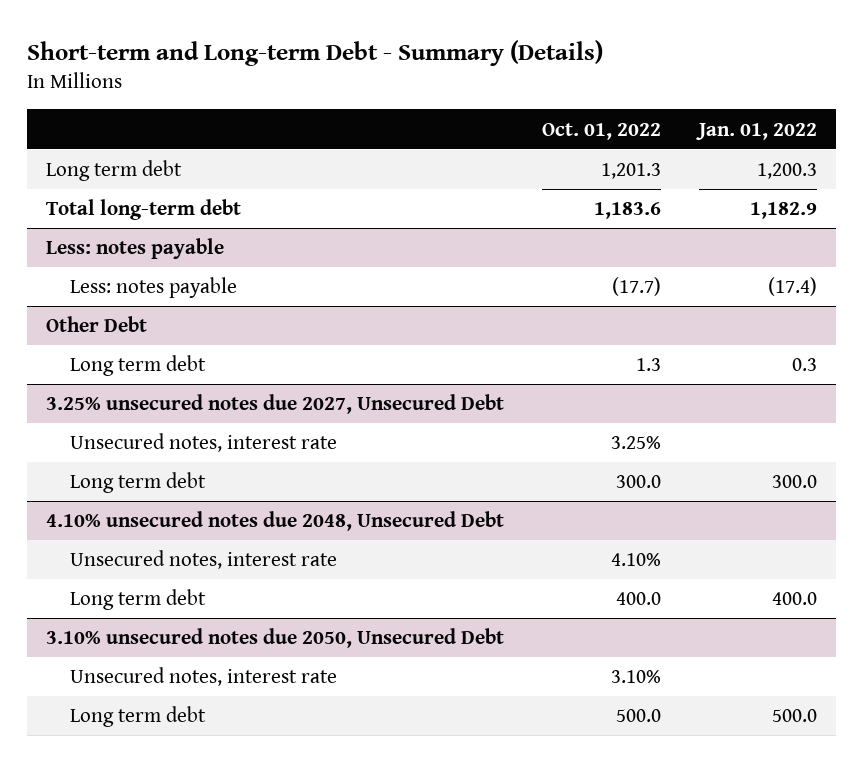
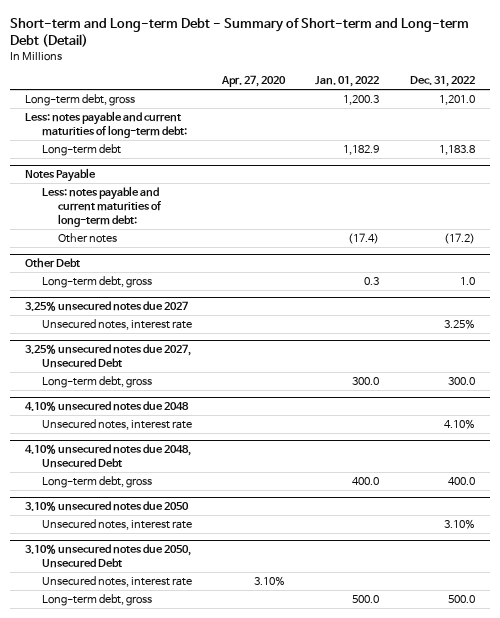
- Short-term and Long-term Debt - Summary (Details)
+ Short-term and Long-term Debt - Summary of Short-term and Long-term Debt (Detail)
- | Oct. 01, 2022 | Jan. 01, 2022
+ | Apr. 27, 2020 | Jan. 01, 2022 | Dec. 31, 2022
- Long term debt | 1,201.3 | 1,200.3
- Total long-term debt | 1,183.6 | 1,182.9
- Less: notes payable
- Less: notes payable | (17.7) | (17.4)
+ Long-term debt, gross | | 1,200.3 | 1,201.0
+ Less: notes payable and current maturities of long-term debt:
+ Long-term debt | | 1,182.9 | 1,183.8
+ Notes Payable
+ Less: notes payable and current maturities of long-term debt:
+ Other notes | | (17.4) | (17.2)
@ Other Debt
- Long term debt | 1.3 | 0.3
+ Long-term debt, gross | | 0.3 | 1.0
+ 3.25% unsecured notes due 2027
+ Unsecured notes, interest rate | | | 3.25%
@ 3.25% unsecured notes due 2027, Unsecured Debt
+ Long-term debt, gross | | 300.0 | 300.0
+ 4.10% unsecured notes due 2048
@ 3.25% unsecured notes due 2027, Unsecured Debt
- Long term debt | 300.0 | 300.0
@ 4.10% unsecured notes due 2048, Unsecured Debt
+ Long-term debt, gross | | 400.0 | 400.0
+ 3.10% unsecured notes due 2050
@ 4.10% unsecured notes due 2048, Unsecured Debt
- Long term debt | 400.0 | 400.0
@ 3.10% unsecured notes due 2050, Unsecured Debt
- Long term debt | 500.0 | 500.0
+ Long-term debt, gross | | 500.0 | 500.0

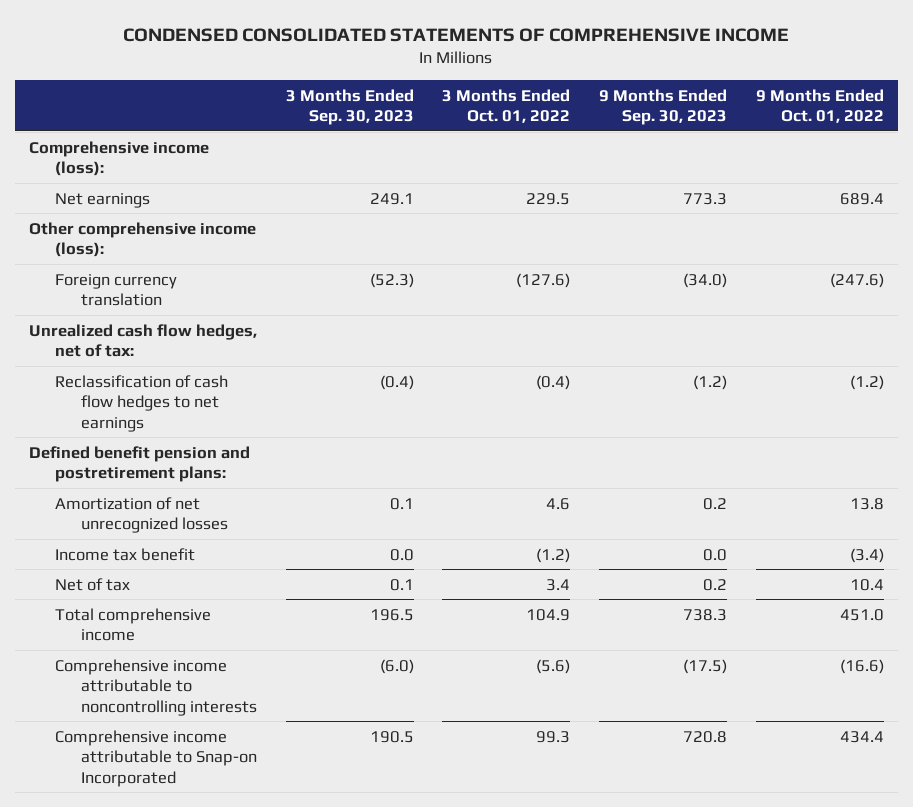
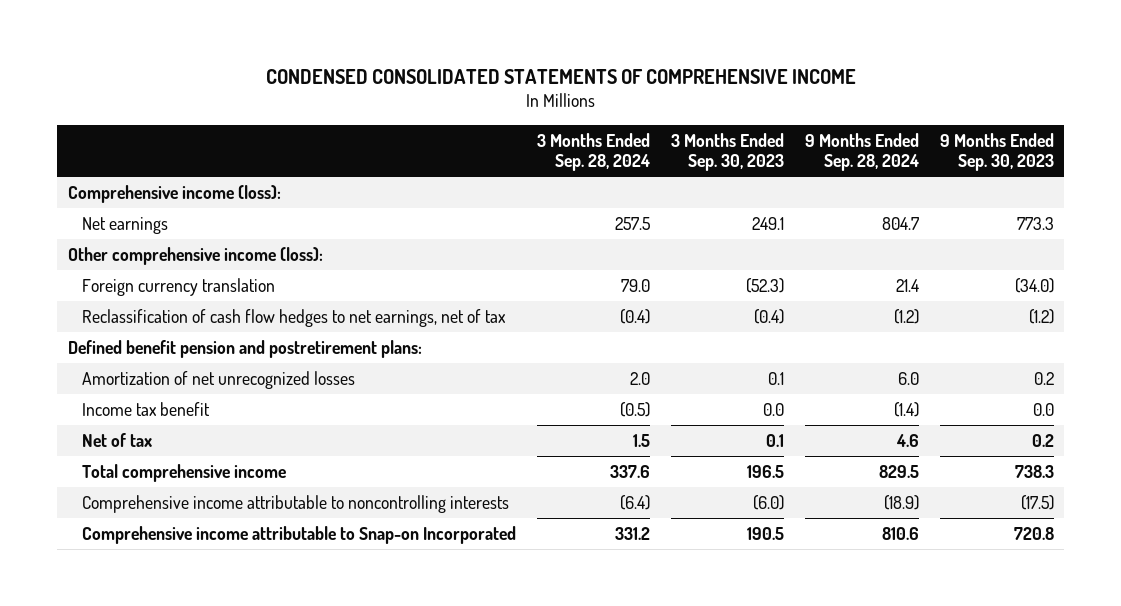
- | 3 Months Ended Sep. 30, 2023 | 3 Months Ended Oct. 01, 2022 | 9 Months Ended Sep. 30, 2023 | 9 Months Ended Oct. 01, 2022
+ | 3 Months Ended Sep. 28, 2024 | 3 Months Ended Sep. 30, 2023 | 9 Months Ended Sep. 28, 2024 | 9 Months Ended Sep. 30, 2023
- Unrealized cash flow hedges, net of tax:
- Reclassification of cash flow hedges to net earnings | (0.4) | (0.4) | (1.2) | (1.2)
+ Reclassification of cash flow hedges to net earnings, net of tax | (0.4) | (0.4) | (1.2) | (1.2)

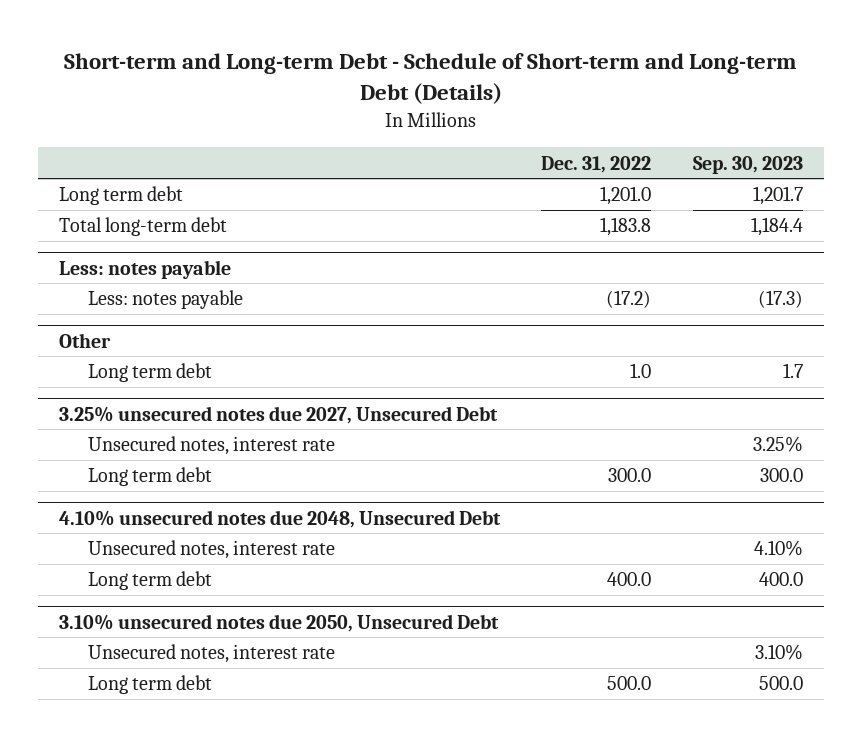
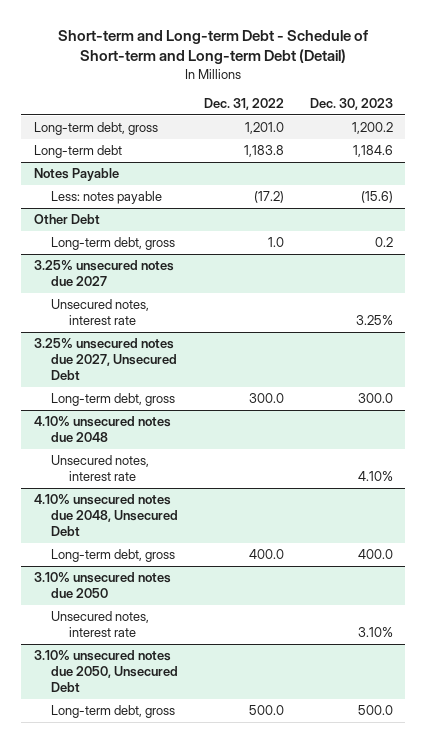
- Short-term and Long-term Debt - Schedule of Short-term and Long-term Debt (Details)
+ Short-term and Long-term Debt - Schedule of Short-term and Long-term Debt (Detail)
- | Dec. 31, 2022 | Sep. 30, 2023
+ | Dec. 31, 2022 | Dec. 30, 2023
- Long term debt | 1,201.0 | 1,201.7
- Total long-term debt | 1,183.8 | 1,184.4
- Less: notes payable
+ Long-term debt, gross | 1,201.0 | 1,200.2
+ Long-term debt | 1,183.8 | 1,184.6
+ Notes Payable
- Other
- Long term debt | 1.0 | 1.7
+ Other Debt
+ Long-term debt, gross | 1.0 | 0.2
+ 3.25% unsecured notes due 2027
+ Unsecured notes, interest rate | | 3.25%
@ 3.25% unsecured notes due 2027, Unsecured Debt
+ Long-term debt, gross | 300.0 | 300.0
+ 4.10% unsecured notes due 2048
@ 3.25% unsecured notes due 2027, Unsecured Debt
- Long term debt | 300.0 | 300.0
@ 4.10% unsecured notes due 2048, Unsecured Debt
+ Long-term debt, gross | 400.0 | 400.0
+ 3.10% unsecured notes due 2050
@ 4.10% unsecured notes due 2048, Unsecured Debt
- Long term debt | 400.0 | 400.0
@ 3.10% unsecured notes due 2050, Unsecured Debt
- Unsecured notes, interest rate | | 3.10%
- Long term debt | 500.0 | 500.0
+ Long-term debt, gross | 500.0 | 500.0

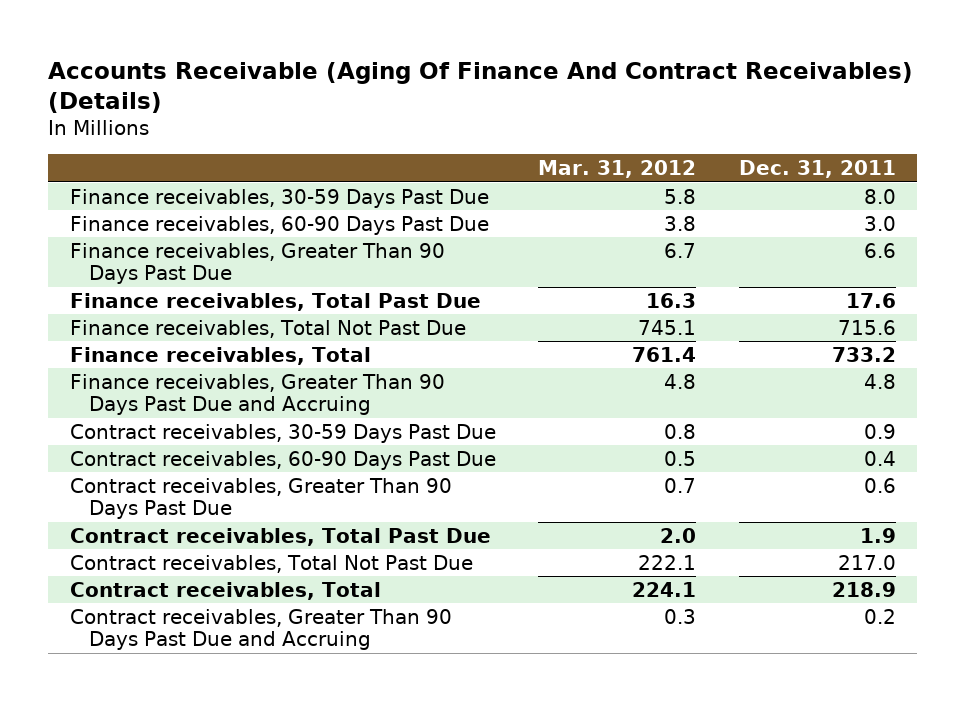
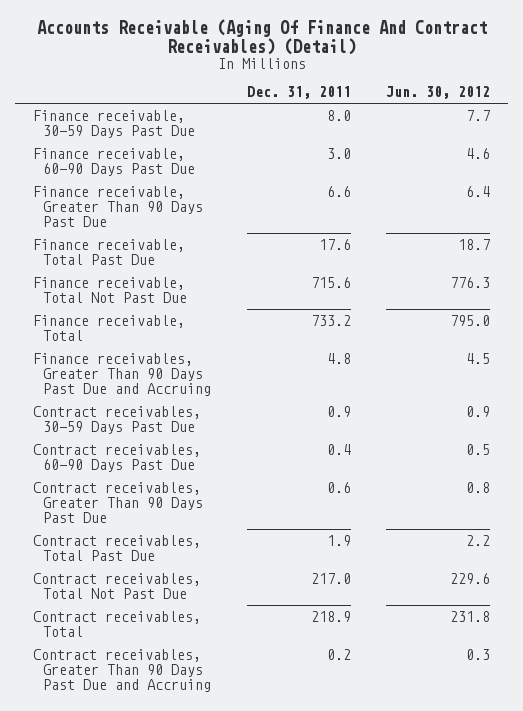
- Accounts Receivable (Aging Of Finance And Contract Receivables) (Details)
+ Accounts Receivable (Aging Of Finance And Contract Receivables) (Detail)
- | Mar. 31, 2012 | Dec. 31, 2011
+ | Dec. 31, 2011 | Jun. 30, 2012
- Finance receivables, 30-59 Days Past Due | 5.8 | 8.0
- Finance receivables, 60-90 Days Past Due | 3.8 | 3.0
- Finance receivables, Greater Than 90 Days Past Due | 6.7 | 6.6
- Finance receivables, Total Past Due | 16.3 | 17.6
- Finance receivables, Total Not Past Due | 745.1 | 715.6
- Finance receivables, Total | 761.4 | 733.2
+ Finance receivable, 30-59 Days Past Due | 8.0 | 7.7
+ Finance receivable, 60-90 Days Past Due | 3.0 | 4.6
+ Finance receivable, Greater Than 90 Days Past Due | 6.6 | 6.4
+ Finance receivable, Total Past Due | 17.6 | 18.7
+ Finance receivable, Total Not Past Due | 715.6 | 776.3
+ Finance receivable, Total | 733.2 | 795.0

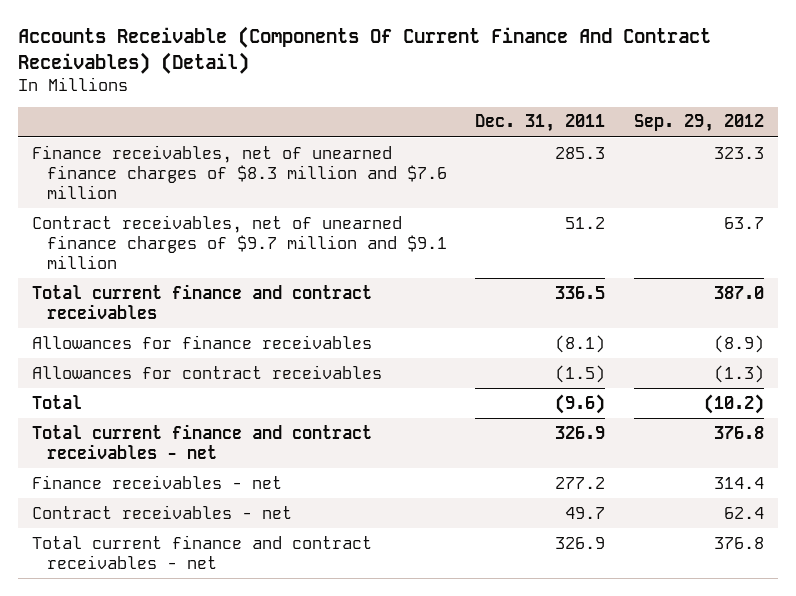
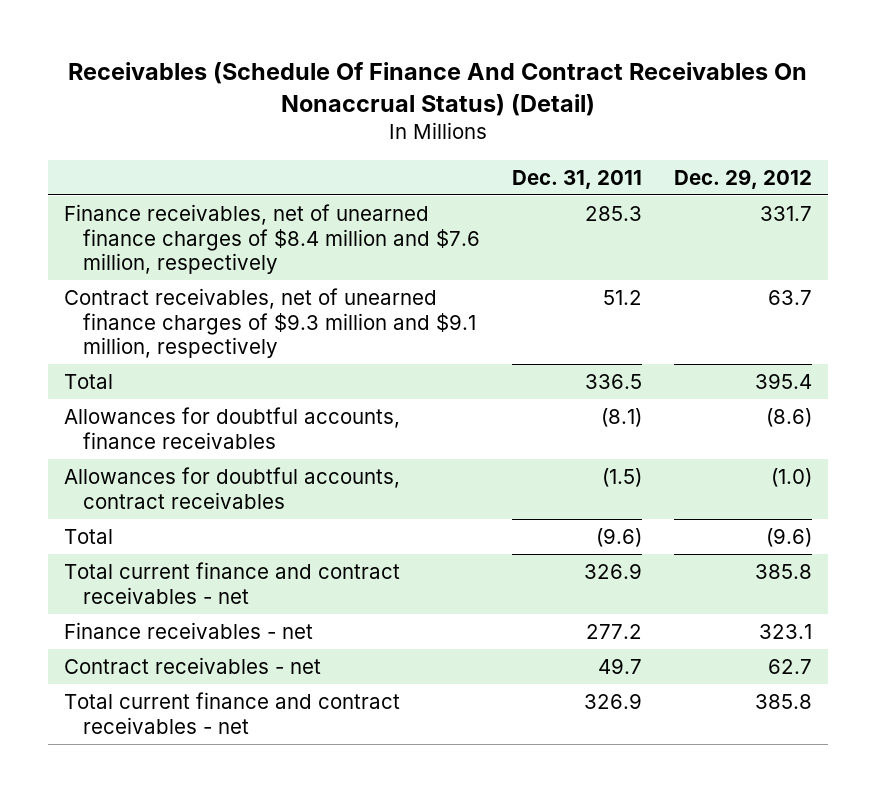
- Accounts Receivable (Components Of Current Finance And Contract Receivables) (Detail)
+ Receivables (Schedule Of Finance And Contract Receivables On Nonaccrual Status) (Detail)
- | Dec. 31, 2011 | Sep. 29, 2012
+ | Dec. 31, 2011 | Dec. 29, 2012
- Finance receivables, net of unearned finance charges of $8.3 million and $7.6 million | 285.3 | 323.3
- Contract receivables, net of unearned finance charges of $9.7 million and $9.1 million | 51.2 | 63.7
- Total current finance and contract receivables | 336.5 | 387.0
- Allowances for finance receivables | (8.1) | (8.9)
- Allowances for contract receivables | (1.5) | (1.3)
+ Finance receivables, net of unearned finance charges of $8.4 million and $7.6 million, respectively | 285.3 | 331.7
+ Contract receivables, net of unearned finance charges of $9.3 million and $9.1 million, respectively | 51.2 | 63.7
+ Total | 336.5 | 395.4
+ Allowances for doubtful accounts, finance receivables | (8.1) | (8.6)
+ Allowances for doubtful accounts, contract receivables | (1.5) | (1.0)

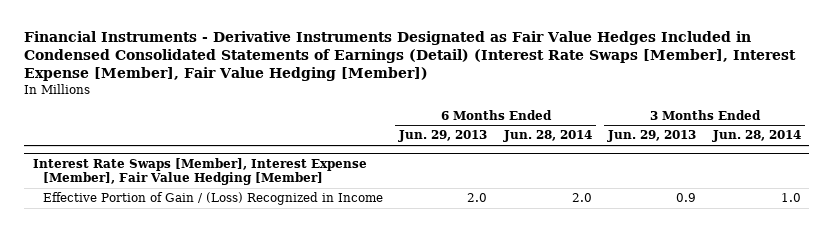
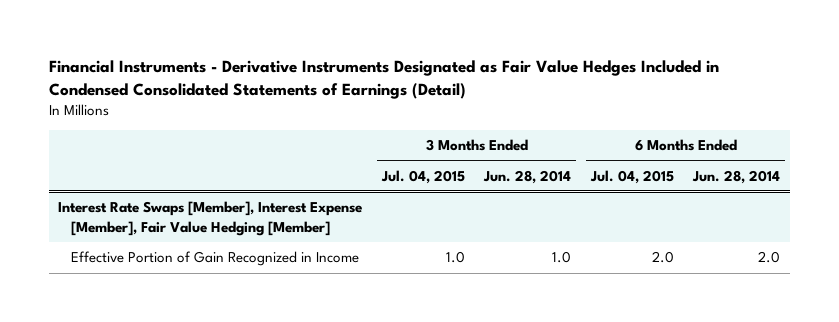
- Financial Instruments - Derivative Instruments Designated as Fair Value Hedges Included in Condensed Consolidated Statements of Earnings (Detail) (Interest Rate Swaps [Member], Interest Expense [Member], Fair Value Hedging [Member])
+ Financial Instruments - Derivative Instruments Designated as Fair Value Hedges Included in Condensed Consolidated Statements of Earnings (Detail)
- | 6 Months Ended Jun. 29, 2013 | 6 Months Ended Jun. 28, 2014 | 3 Months Ended Jun. 29, 2013 | 3 Months Ended Jun. 28, 2014
+ | 3 Months Ended Jul. 04, 2015 | 3 Months Ended Jun. 28, 2014 | 6 Months Ended Jul. 04, 2015 | 6 Months Ended Jun. 28, 2014
@ Interest Rate Swaps [Member], Interest Expense [Member], Fair Value Hedging [Member]
- Effective Portion of Gain / (Loss) Recognized in Income | 2.0 | 2.0 | 0.9 | 1.0
+ Effective Portion of Gain Recognized in Income | 1.0 | 1.0 | 2.0 | 2.0

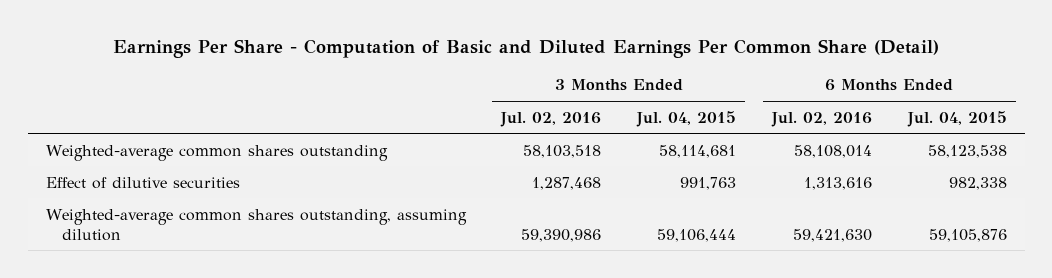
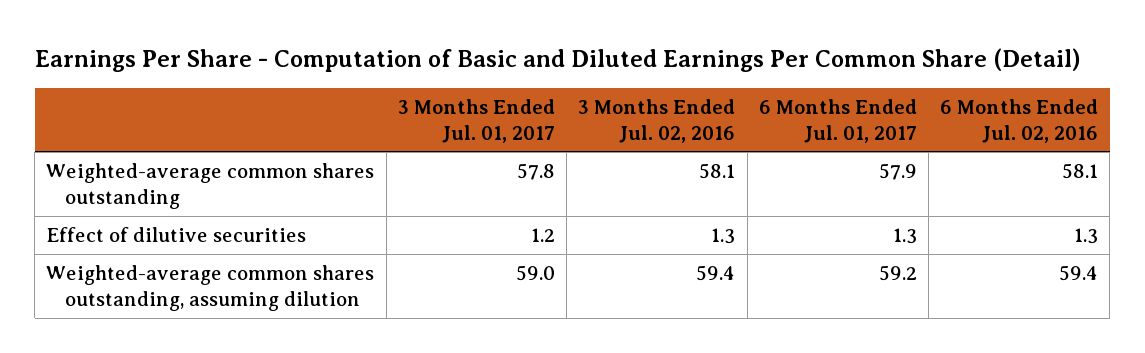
- | 3 Months Ended Jul. 02, 2016 | 3 Months Ended Jul. 04, 2015 | 6 Months Ended Jul. 02, 2016 | 6 Months Ended Jul. 04, 2015
+ | 3 Months Ended Jul. 01, 2017 | 3 Months Ended Jul. 02, 2016 | 6 Months Ended Jul. 01, 2017 | 6 Months Ended Jul. 02, 2016
- Weighted-average common shares outstanding | 58,103,518 | 58,114,681 | 58,108,014 | 58,123,538
- Effect of dilutive securities | 1,287,468 | 991,763 | 1,313,616 | 982,338
- Weighted-average common shares outstanding, assuming dilution | 59,390,986 | 59,106,444 | 59,421,630 | 59,105,876
+ Weighted-average common shares outstanding | 57.8 | 58.1 | 57.9 | 58.1
+ Effect of dilutive securities | 1.2 | 1.3 | 1.3 | 1.3
+ Weighted-average common shares outstanding, assuming dilution | 59.0 | 59.4 | 59.2 | 59.4

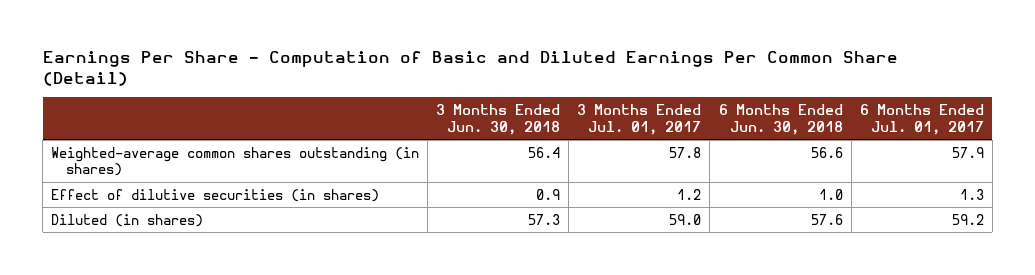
- | 3 Months Ended Jul. 01, 2017 | 3 Months Ended Jul. 02, 2016 | 6 Months Ended Jul. 01, 2017 | 6 Months Ended Jul. 02, 2016
+ | 3 Months Ended Jun. 30, 2018 | 3 Months Ended Jul. 01, 2017 | 6 Months Ended Jun. 30, 2018 | 6 Months Ended Jul. 01, 2017
- Weighted-average common shares outstanding | 57.8 | 58.1 | 57.9 | 58.1
- Effect of dilutive securities | 1.2 | 1.3 | 1.3 | 1.3
- Weighted-average common shares outstanding, assuming dilution | 59.0 | 59.4 | 59.2 | 59.4
+ Weighted-average common shares outstanding (in shares) | 56.4 | 57.8 | 56.6 | 57.9
+ Effect of dilutive securities (in shares) | 0.9 | 1.2 | 1.0 | 1.3
+ Diluted (in shares) | 57.3 | 59.0 | 57.6 | 59.2

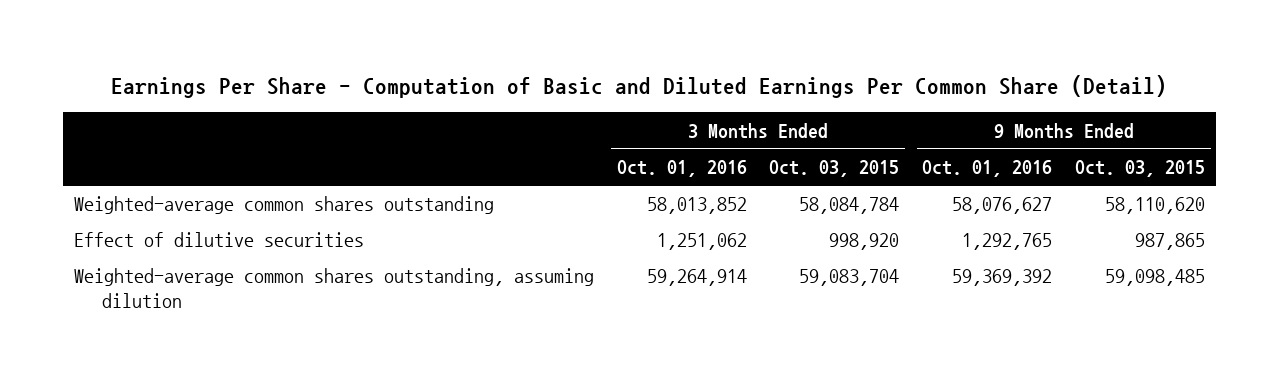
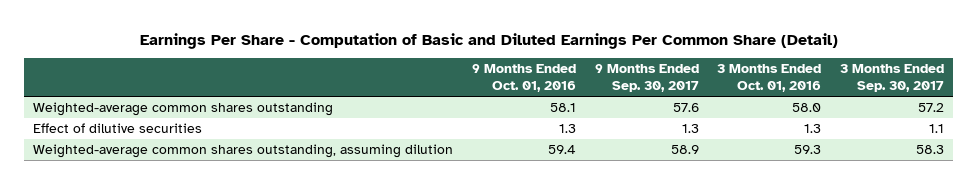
- | 3 Months Ended Oct. 01, 2016 | 3 Months Ended Oct. 03, 2015 | 9 Months Ended Oct. 01, 2016 | 9 Months Ended Oct. 03, 2015
+ | 9 Months Ended Oct. 01, 2016 | 9 Months Ended Sep. 30, 2017 | 3 Months Ended Oct. 01, 2016 | 3 Months Ended Sep. 30, 2017
- Weighted-average common shares outstanding | 58,013,852 | 58,084,784 | 58,076,627 | 58,110,620
- Effect of dilutive securities | 1,251,062 | 998,920 | 1,292,765 | 987,865
- Weighted-average common shares outstanding, assuming dilution | 59,264,914 | 59,083,704 | 59,369,392 | 59,098,485
+ Weighted-average common shares outstanding | 58.1 | 57.6 | 58.0 | 57.2
+ Effect of dilutive securities | 1.3 | 1.3 | 1.3 | 1.1
+ Weighted-average common shares outstanding, assuming dilution | 59.4 | 58.9 | 59.3 | 58.3

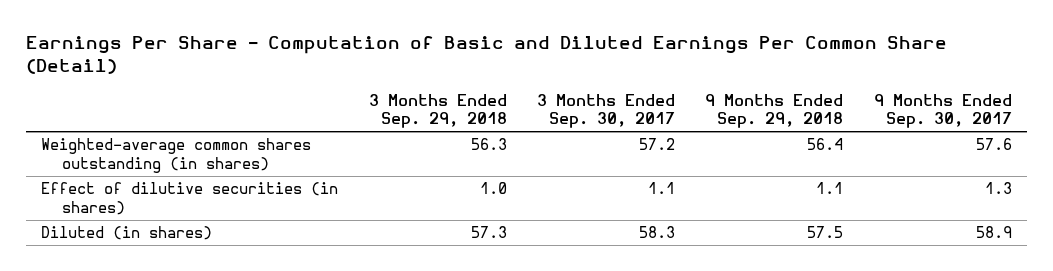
- | 9 Months Ended Oct. 01, 2016 | 9 Months Ended Sep. 30, 2017 | 3 Months Ended Oct. 01, 2016 | 3 Months Ended Sep. 30, 2017
+ | 3 Months Ended Sep. 29, 2018 | 3 Months Ended Sep. 30, 2017 | 9 Months Ended Sep. 29, 2018 | 9 Months Ended Sep. 30, 2017
- Weighted-average common shares outstanding | 58.1 | 57.6 | 58.0 | 57.2
- Effect of dilutive securities | 1.3 | 1.3 | 1.3 | 1.1
- Weighted-average common shares outstanding, assuming dilution | 59.4 | 58.9 | 59.3 | 58.3
+ Weighted-average common shares outstanding (in shares) | 56.3 | 57.2 | 56.4 | 57.6
+ Effect of dilutive securities (in shares) | 1.0 | 1.1 | 1.1 | 1.3
+ Diluted (in shares) | 57.3 | 58.3 | 57.5 | 58.9

